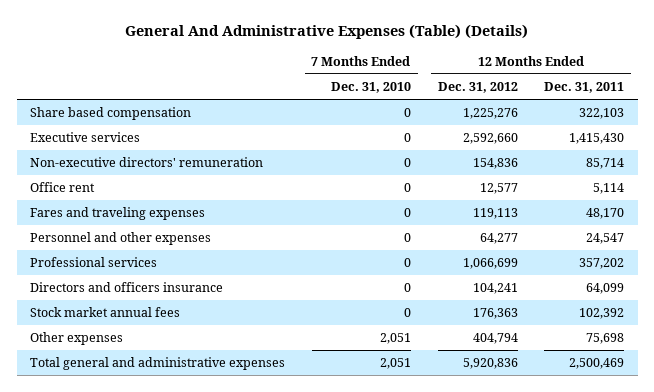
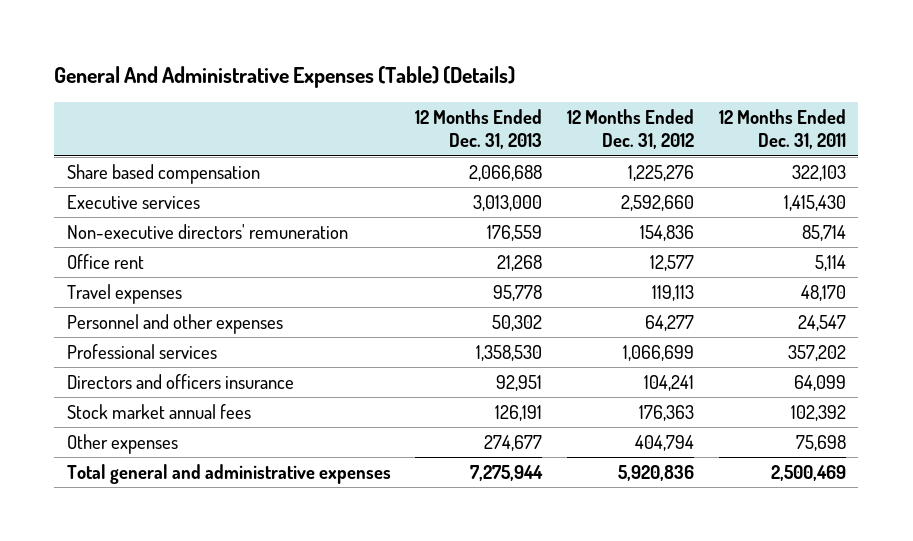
- | 7 Months Ended Dec. 31, 2010 | 12 Months Ended Dec. 31, 2012 | 12 Months Ended Dec. 31, 2011
+ | 12 Months Ended Dec. 31, 2013 | 12 Months Ended Dec. 31, 2012 | 12 Months Ended Dec. 31, 2011
- Fares and traveling expenses | 0 | 119,113 | 48,170
+ Travel expenses | 95,778 | 119,113 | 48,170

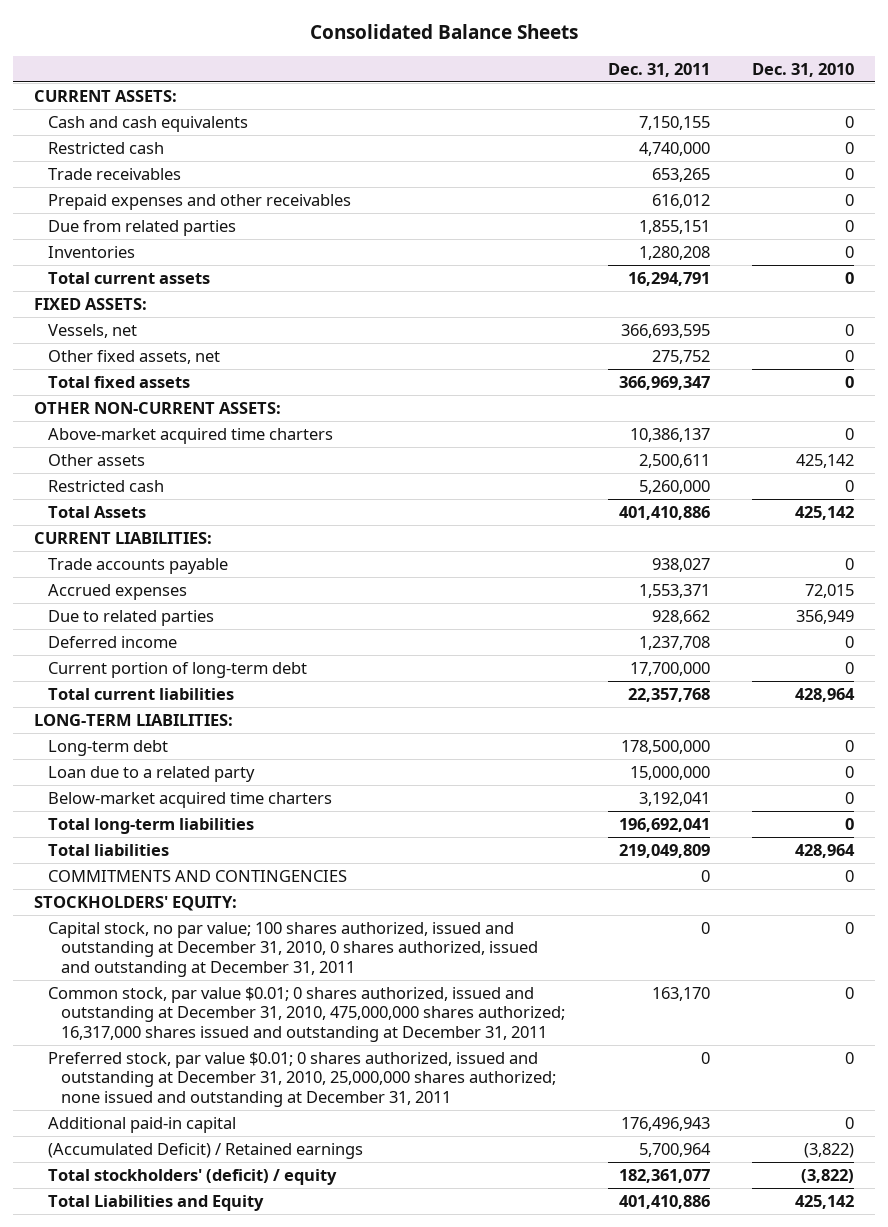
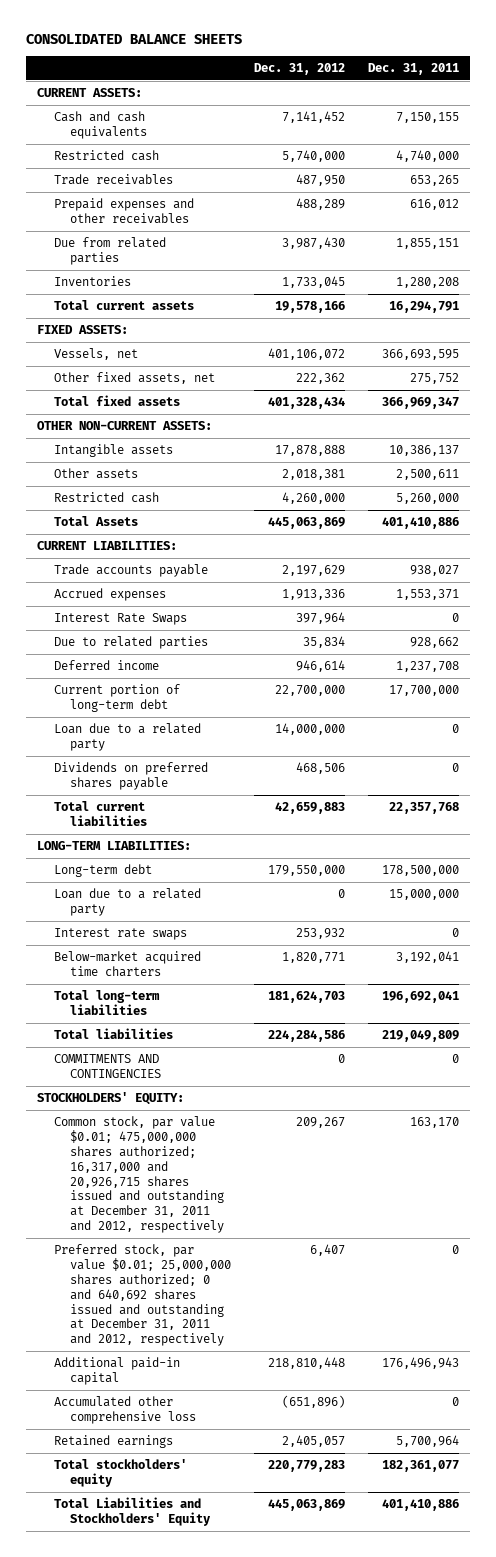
- Consolidated Balance Sheets
+ CONSOLIDATED BALANCE SHEETS
- | Dec. 31, 2011 | Dec. 31, 2010
+ | Dec. 31, 2012 | Dec. 31, 2011
- Above-market acquired time charters | 10,386,137 | 0
+ Intangible assets | 17,878,888 | 10,386,137
+ Interest Rate Swaps | 397,964 | 0
+ Loan due to a related party | 14,000,000 | 0
+ Dividends on preferred shares payable | 468,506 | 0
+ Interest rate swaps | 253,932 | 0
- Capital stock, no par value; 100 shares authorized, issued and outstanding at December 31, 2010, 0 shares authorized, issued and outstanding at December 31, 2011 | 0 | 0
- Common stock, par value $0.01; 0 shares authorized, issued and outstanding at December 31, 2010, 475,000,000 shares authorized; 16,317,000 shares issued and outstanding at December 31, 2011 | 163,170 | 0
- Preferred stock, par value $0.01; 0 shares authorized, issued and outstanding at December 31, 2010, 25,000,000 shares authorized; none issued and outstanding at December 31, 2011 | 0 | 0
+ Common stock, par value $0.01; 475,000,000 shares authorized; 16,317,000 and 20,926,715 shares issued and outstanding at December 31, 2011 and 2012, respectively | 209,267 | 163,170
+ Preferred stock, par value $0.01; 25,000,000 shares authorized; 0 and 640,692 shares issued and outstanding at December 31, 2011 and 2012, respectively | 6,407 | 0
- (Accumulated Deficit) / Retained earnings | 5,700,964 | (3,822)
- Total stockholders' (deficit) / equity | 182,361,077 | (3,822)
- Total Liabilities and Equity | 401,410,886 | 425,142
+ Accumulated other comprehensive loss | (651,896) | 0
+ Retained earnings | 2,405,057 | 5,700,964
+ Total stockholders' equity | 220,779,283 | 182,361,077
+ Total Liabilities and Stockholders' Equity | 445,063,869 | 401,410,886

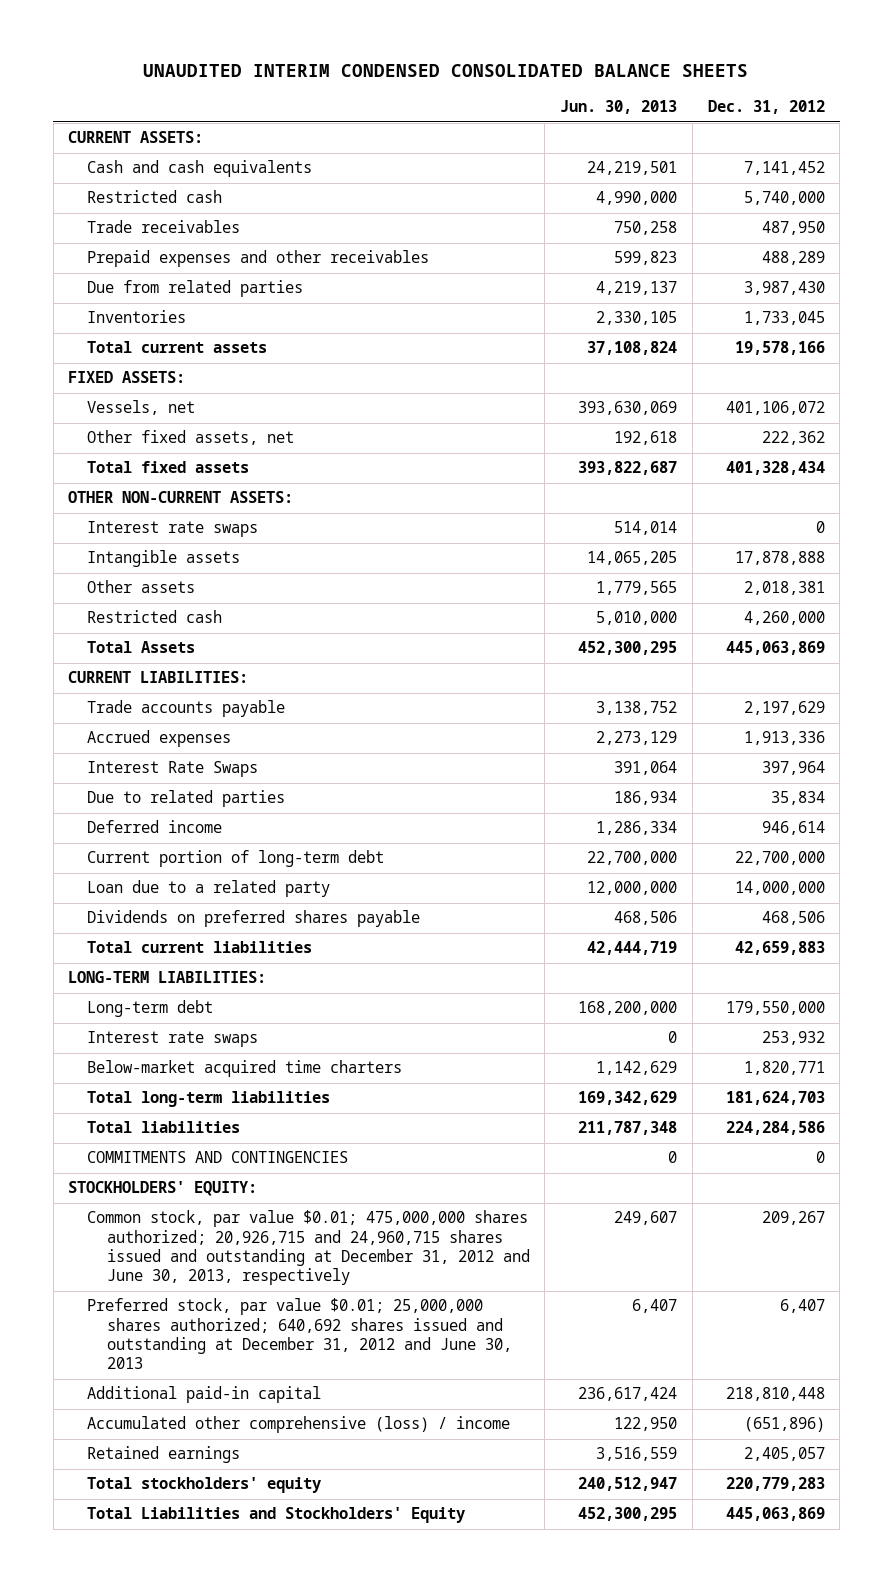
- CONSOLIDATED BALANCE SHEETS
+ UNAUDITED INTERIM CONDENSED CONSOLIDATED BALANCE SHEETS
- | Dec. 31, 2012 | Dec. 31, 2011
+ | Jun. 30, 2013 | Dec. 31, 2012
+ Interest rate swaps | 514,014 | 0
- Loan due to a related party | 0 | 15,000,000
- Common stock, par value $0.01; 475,000,000 shares authorized; 16,317,000 and 20,926,715 shares issued and outstanding at December 31, 2011 and 2012, respectively | 209,267 | 163,170
- Preferred stock, par value $0.01; 25,000,000 shares authorized; 0 and 640,692 shares issued and outstanding at December 31, 2011 and 2012, respectively | 6,407 | 0
+ Common stock, par value $0.01; 475,000,000 shares authorized; 20,926,715 and 24,960,715 shares issued and outstanding at December 31, 2012 and June 30, 2013, respectively | 249,607 | 209,267
+ Preferred stock, par value $0.01; 25,000,000 shares authorized; 640,692 shares issued and outstanding at December 31, 2012 and June 30, 2013 | 6,407 | 6,407
- Accumulated other comprehensive loss | (651,896) | 0
+ Accumulated other comprehensive (loss) / income | 122,950 | (651,896)

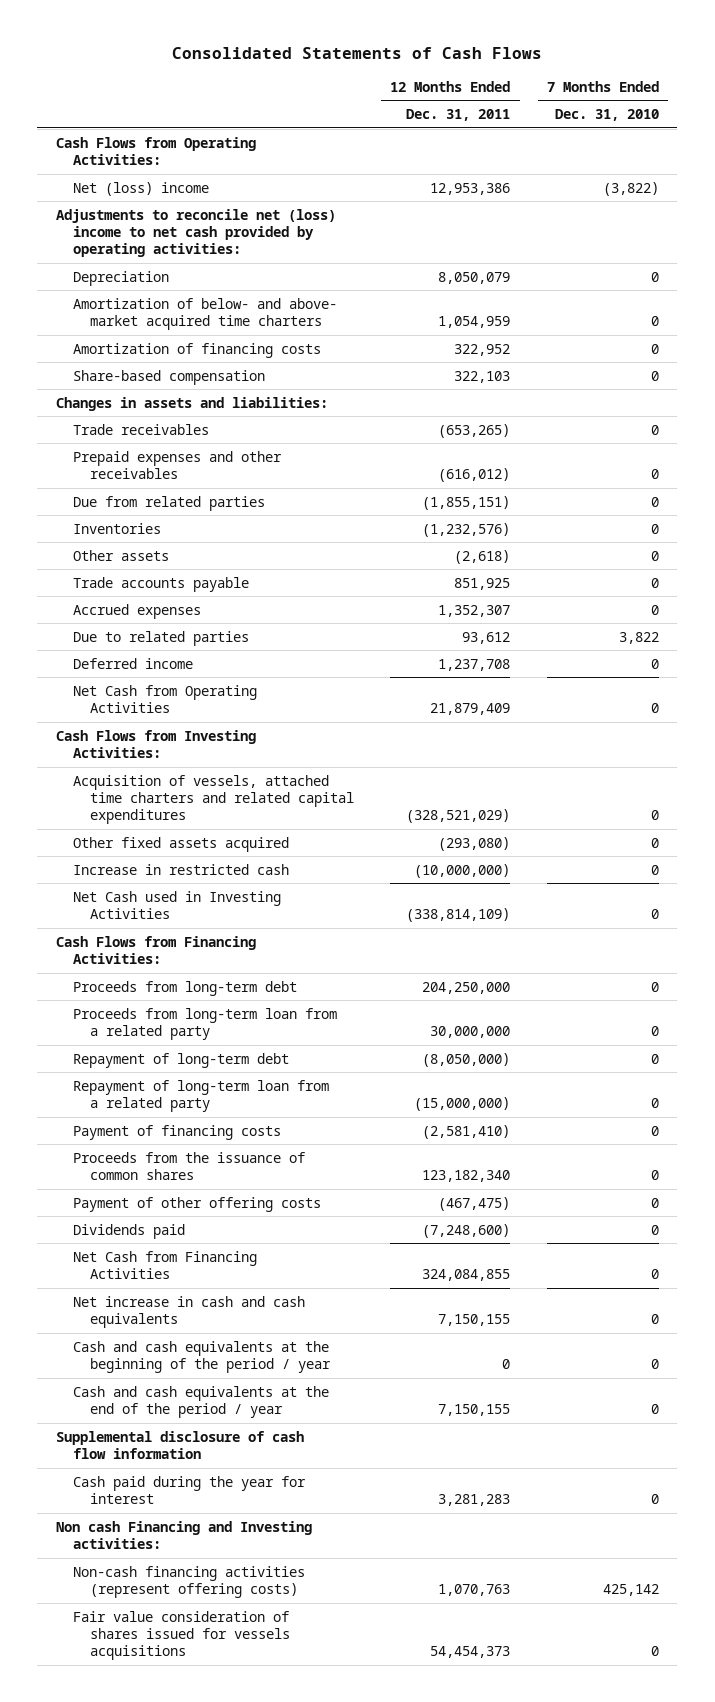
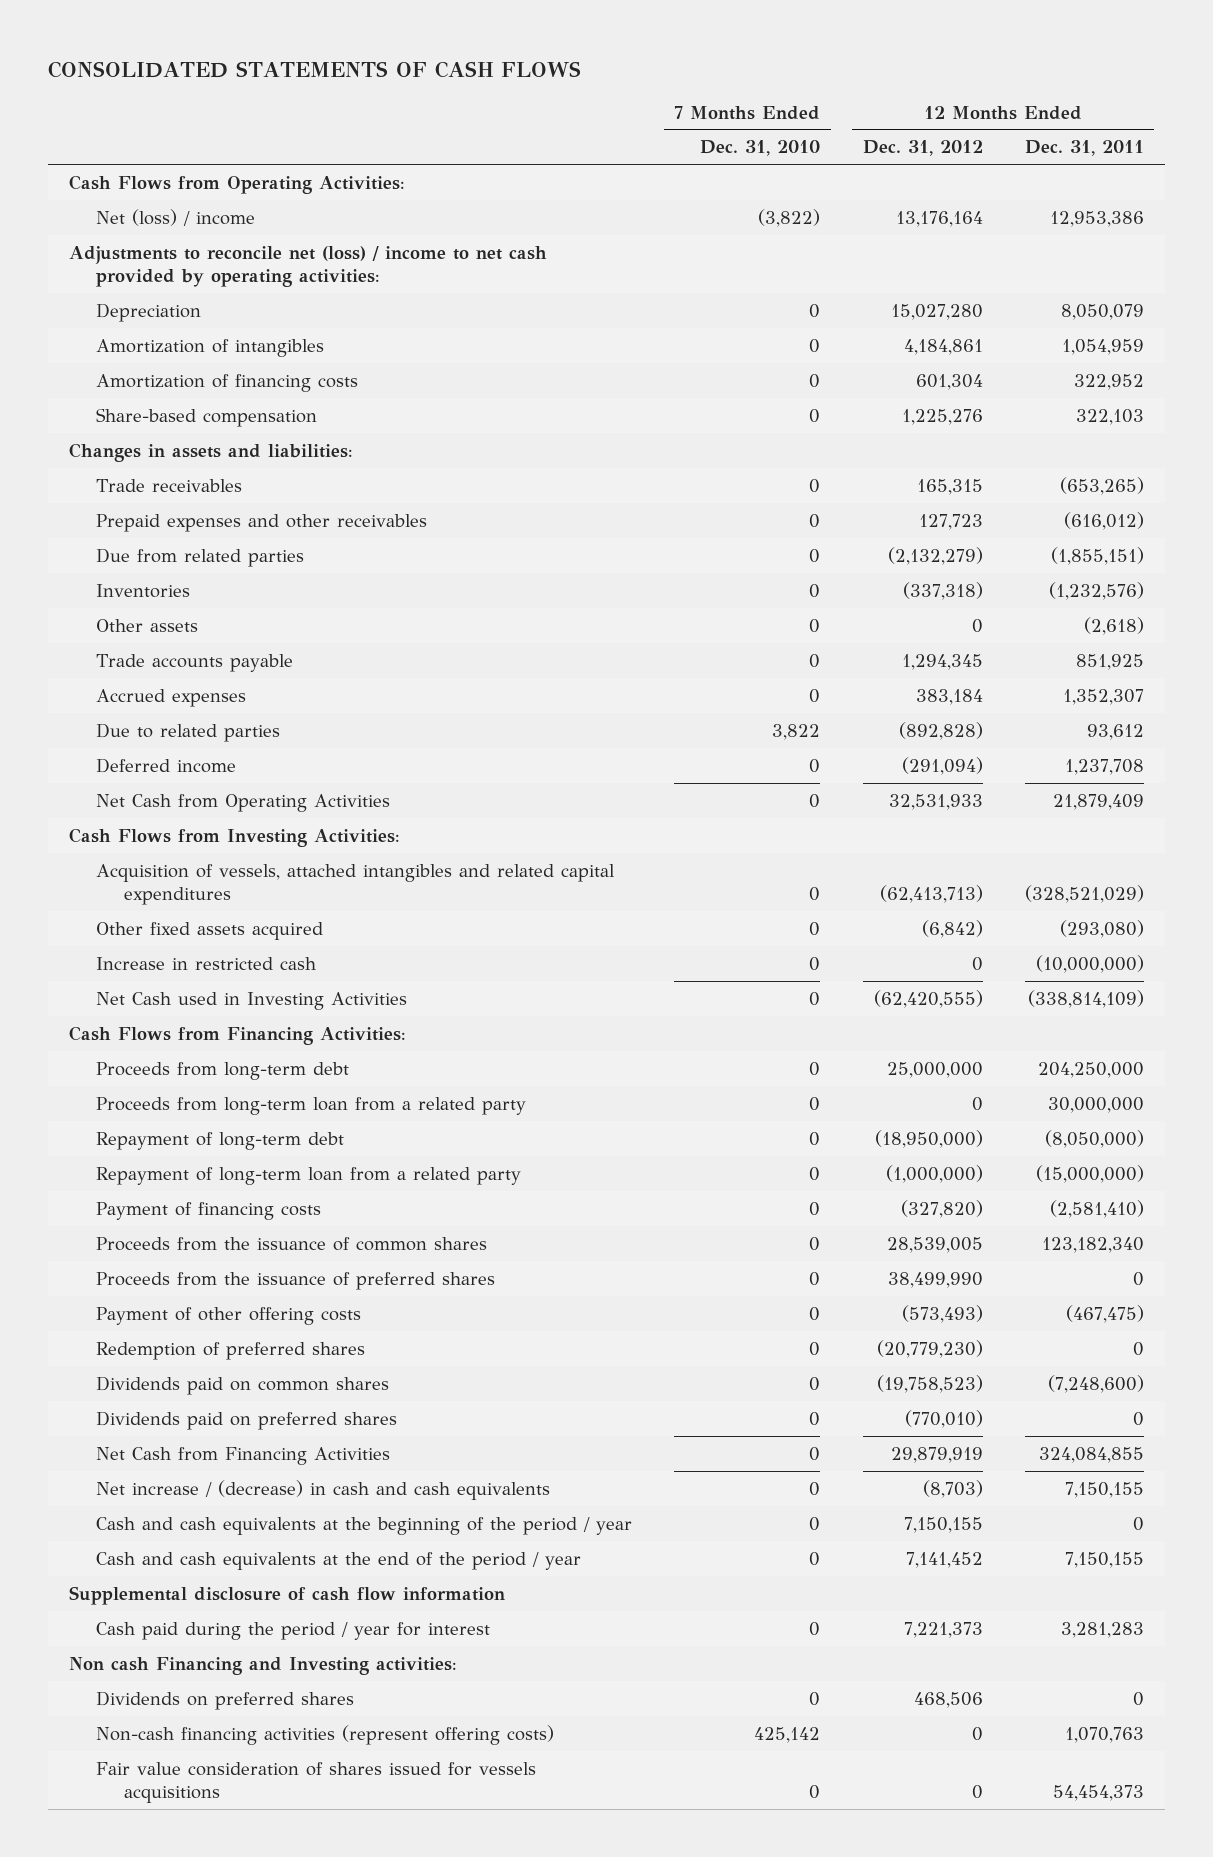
- Consolidated Statements of Cash Flows
+ CONSOLIDATED STATEMENTS OF CASH FLOWS
- | 12 Months Ended Dec. 31, 2011 | 7 Months Ended Dec. 31, 2010
+ | 7 Months Ended Dec. 31, 2010 | 12 Months Ended Dec. 31, 2012 | 12 Months Ended Dec. 31, 2011
- Net (loss) income | 12,953,386 | (3,822)
- Adjustments to reconcile net (loss) income to net cash provided by operating activities:
+ Net (loss) / income | (3,822) | 13,176,164 | 12,953,386
+ Adjustments to reconcile net (loss) / income to net cash provided by operating activities:
- Amortization of below- and above- market acquired time charters | 1,054,959 | 0
+ Amortization of intangibles | 0 | 4,184,861 | 1,054,959
- Acquisition of vessels, attached time charters and related capital expenditures | (328,521,029) | 0
+ Acquisition of vessels, attached intangibles and related capital expenditures | 0 | (62,413,713) | (328,521,029)
+ Proceeds from the issuance of preferred shares | 0 | 38,499,990 | 0
- Dividends paid | (7,248,600) | 0
+ Redemption of preferred shares | 0 | (20,779,230) | 0
+ Dividends paid on common shares | 0 | (19,758,523) | (7,248,600)
+ Dividends paid on preferred shares | 0 | (770,010) | 0
- Net increase in cash and cash equivalents | 7,150,155 | 0
+ Net increase / (decrease) in cash and cash equivalents | 0 | (8,703) | 7,150,155
- Cash paid during the year for interest | 3,281,283 | 0
+ Cash paid during the period / year for interest | 0 | 7,221,373 | 3,281,283
+ Dividends on preferred shares | 0 | 468,506 | 0

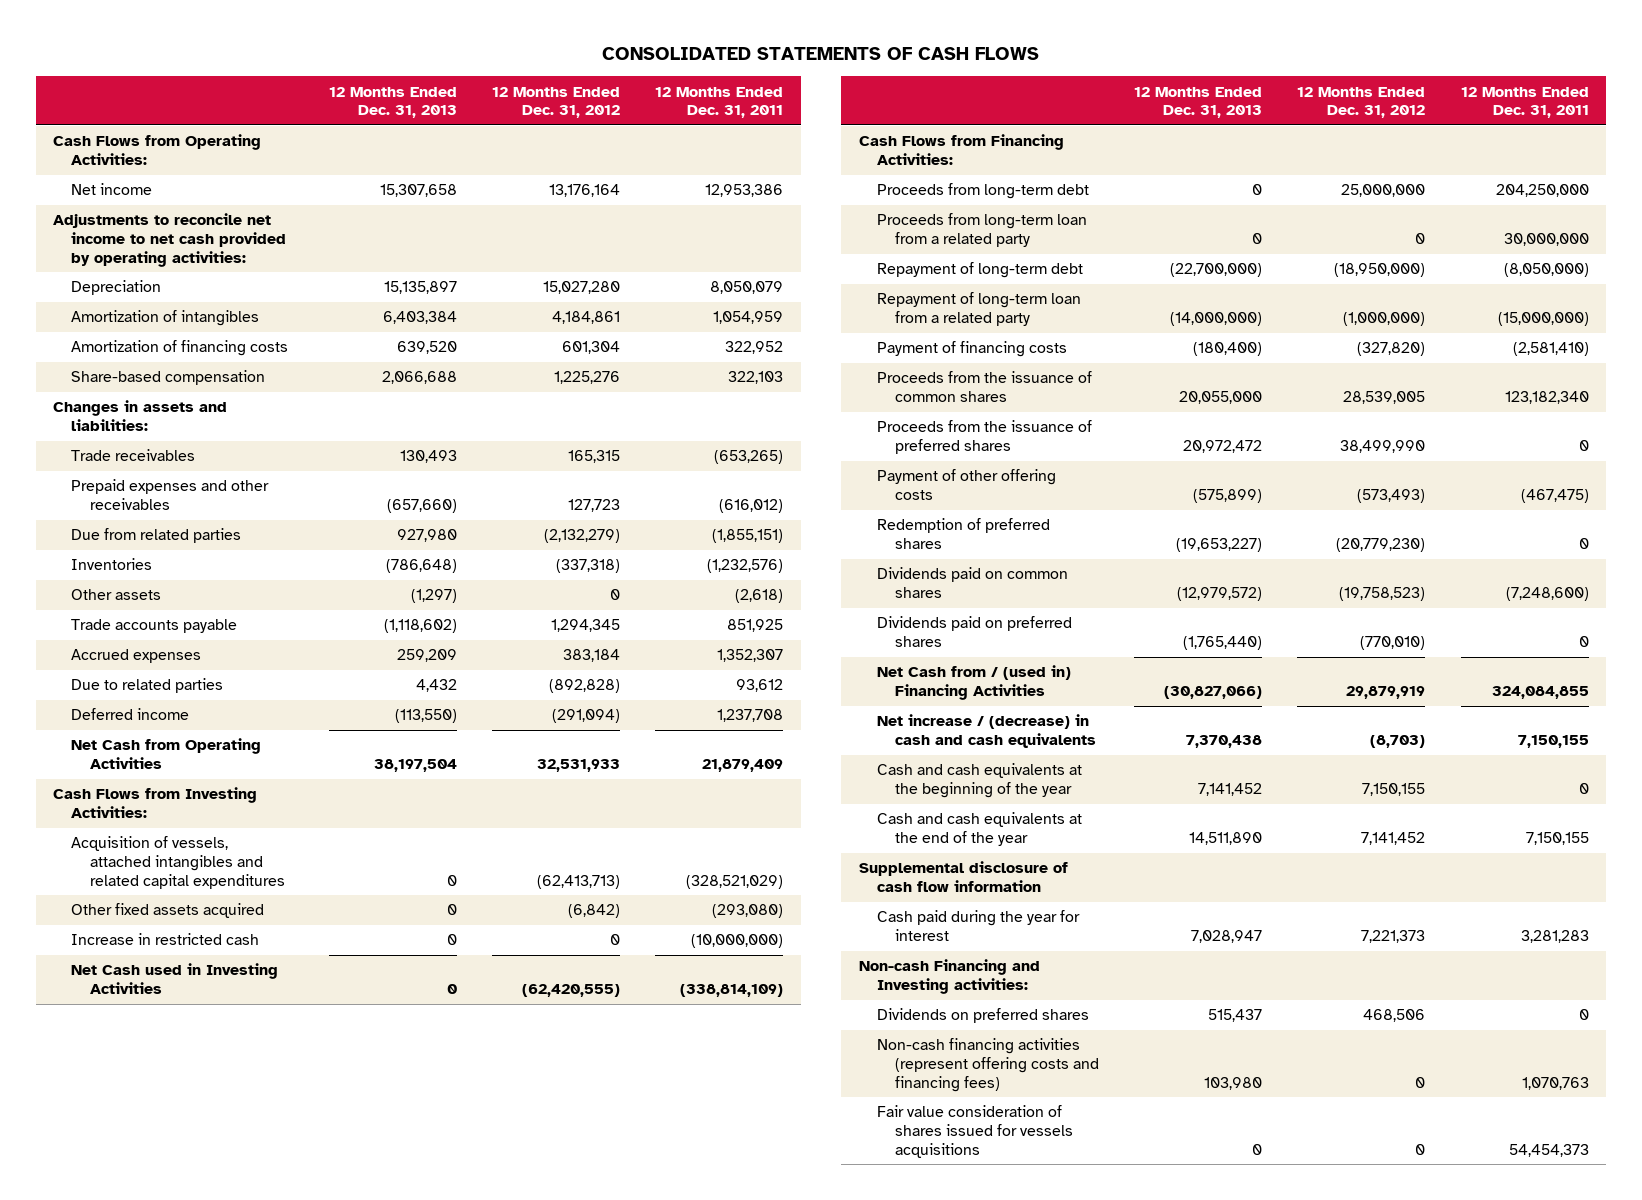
- | 7 Months Ended Dec. 31, 2010 | 12 Months Ended Dec. 31, 2012 | 12 Months Ended Dec. 31, 2011
+ | 12 Months Ended Dec. 31, 2013 | 12 Months Ended Dec. 31, 2012 | 12 Months Ended Dec. 31, 2011
- Net (loss) / income | (3,822) | 13,176,164 | 12,953,386
- Adjustments to reconcile net (loss) / income to net cash provided by operating activities:
+ Net income | 15,307,658 | 13,176,164 | 12,953,386
+ Adjustments to reconcile net income to net cash provided by operating activities:
- Net Cash from Financing Activities | 0 | 29,879,919 | 324,084,855
+ Net Cash from / (used in) Financing Activities | (30,827,066) | 29,879,919 | 324,084,855
- Cash and cash equivalents at the beginning of the period / year | 0 | 7,150,155 | 0
- Cash and cash equivalents at the end of the period / year | 0 | 7,141,452 | 7,150,155
+ Cash and cash equivalents at the beginning of the year | 7,141,452 | 7,150,155 | 0
+ Cash and cash equivalents at the end of the year | 14,511,890 | 7,141,452 | 7,150,155
- Cash paid during the period / year for interest | 0 | 7,221,373 | 3,281,283
- Non cash Financing and Investing activities:
+ Cash paid during the year for interest | 7,028,947 | 7,221,373 | 3,281,283
+ Non-cash Financing and Investing activities:
- Non-cash financing activities (represent offering costs) | 425,142 | 0 | 1,070,763
+ Non-cash financing activities (represent offering costs and financing fees) | 103,980 | 0 | 1,070,763

